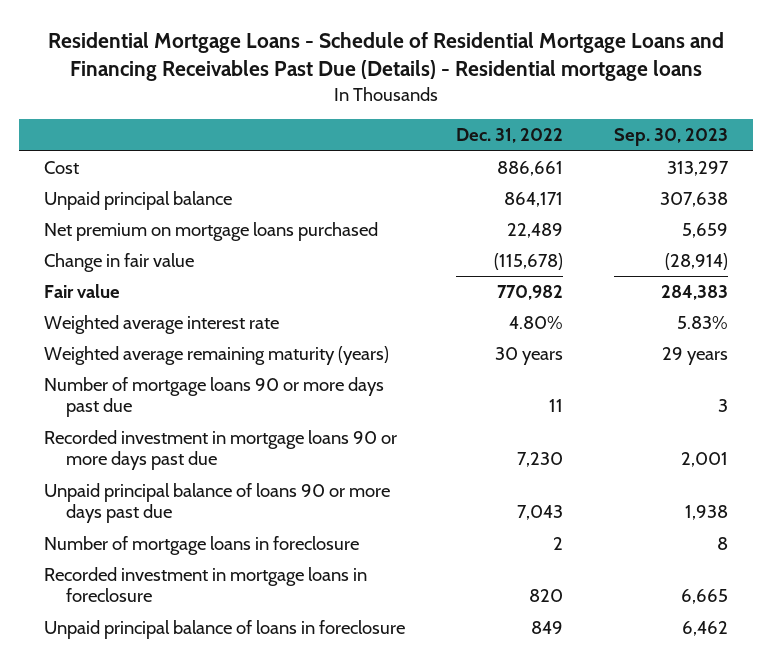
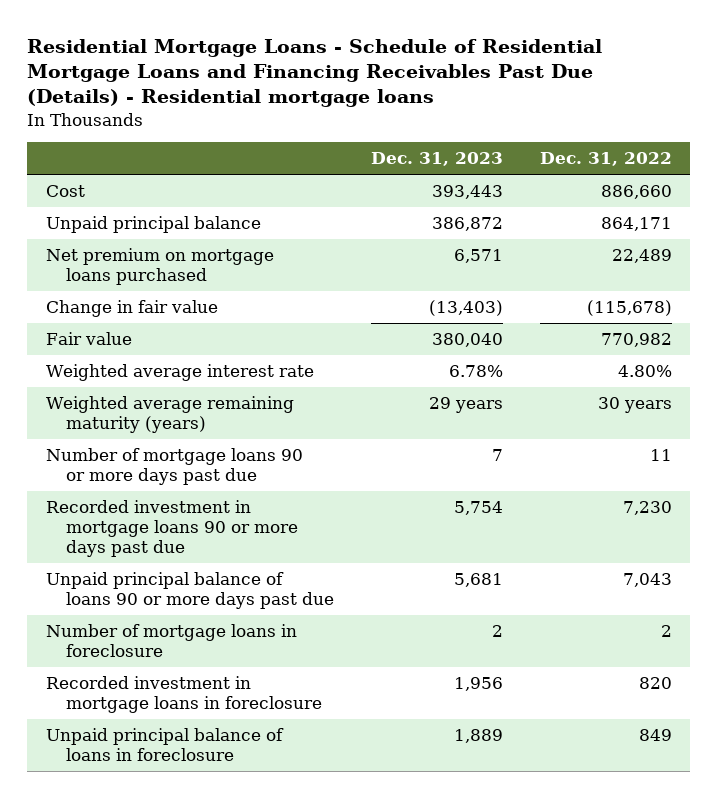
- | Dec. 31, 2022 | Sep. 30, 2023
+ | Dec. 31, 2023 | Dec. 31, 2022
- Cost | 886,661 | 313,297
+ Cost | 393,443 | 886,660

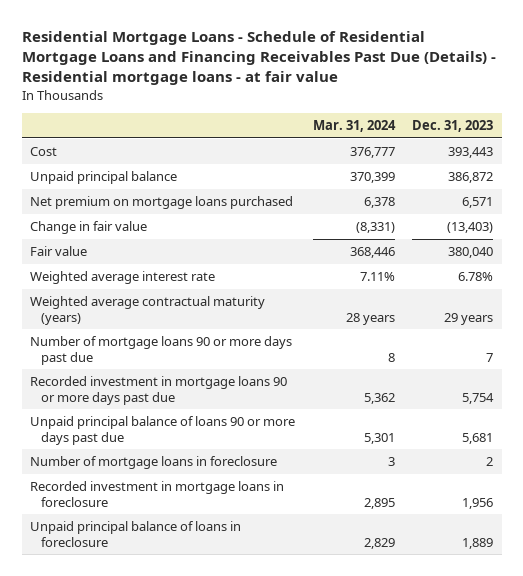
- Residential Mortgage Loans - Schedule of Residential Mortgage Loans and Financing Receivables Past Due (Details) - Residential mortgage loans
+ Residential Mortgage Loans - Schedule of Residential Mortgage Loans and Financing Receivables Past Due (Details) - Residential mortgage loans - at fair value
- | Dec. 31, 2023 | Dec. 31, 2022
+ | Mar. 31, 2024 | Dec. 31, 2023
- Weighted average remaining maturity (years) | 29 years | 30 years
+ Weighted average contractual maturity (years) | 28 years | 29 years

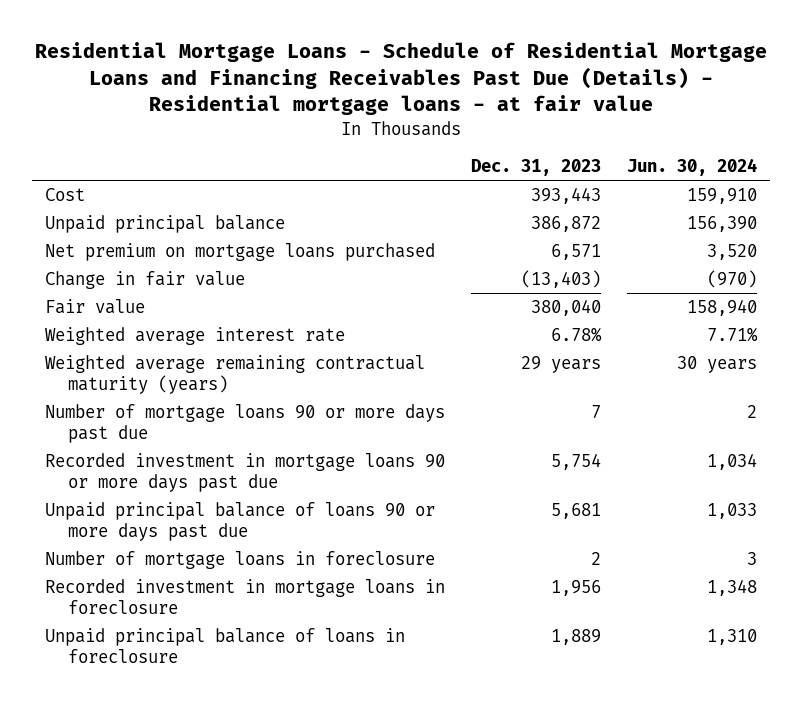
- | Mar. 31, 2024 | Dec. 31, 2023
+ | Dec. 31, 2023 | Jun. 30, 2024
- Weighted average contractual maturity (years) | 28 years | 29 years
+ Weighted average remaining contractual maturity (years) | 29 years | 30 years

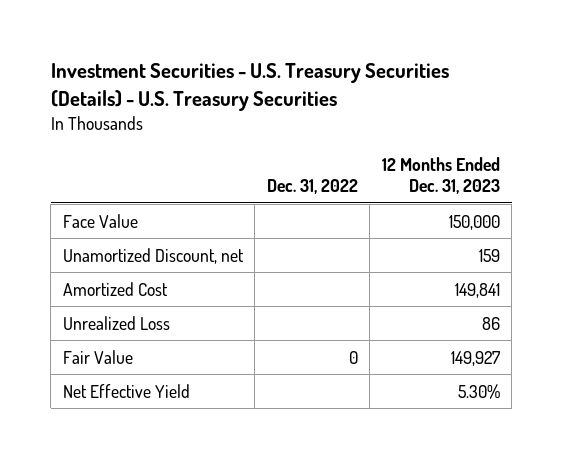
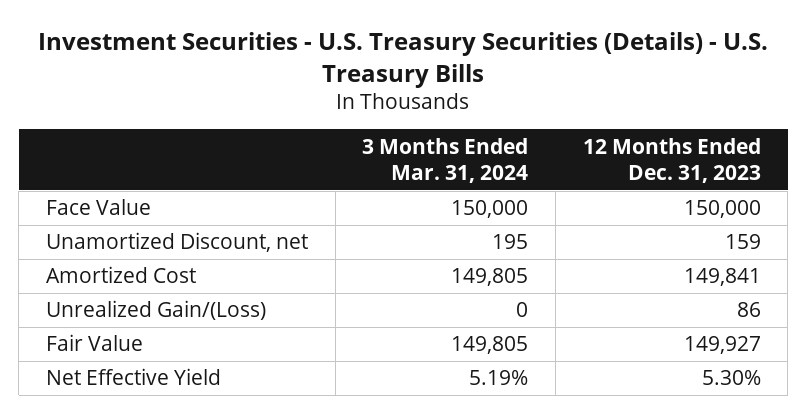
- Investment Securities - U.S. Treasury Securities (Details) - U.S. Treasury Securities
+ Investment Securities - U.S. Treasury Securities (Details) - U.S. Treasury Bills
- | Dec. 31, 2022 | 12 Months Ended Dec. 31, 2023
+ | 3 Months Ended Mar. 31, 2024 | 12 Months Ended Dec. 31, 2023
- Unrealized Loss | | 86
+ Unrealized Gain/(Loss) | 0 | 86

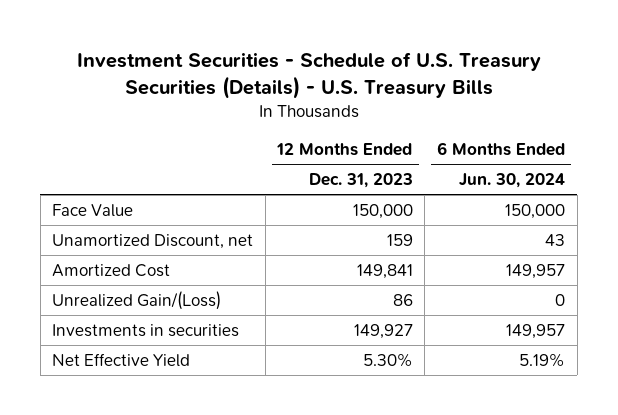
- Investment Securities - U.S. Treasury Securities (Details) - U.S. Treasury Bills
+ Investment Securities - Schedule of U.S. Treasury Securities (Details) - U.S. Treasury Bills
- | 3 Months Ended Mar. 31, 2024 | 12 Months Ended Dec. 31, 2023
+ | 12 Months Ended Dec. 31, 2023 | 6 Months Ended Jun. 30, 2024
- Fair Value | 149,805 | 149,927
+ Investments in securities | 149,927 | 149,957

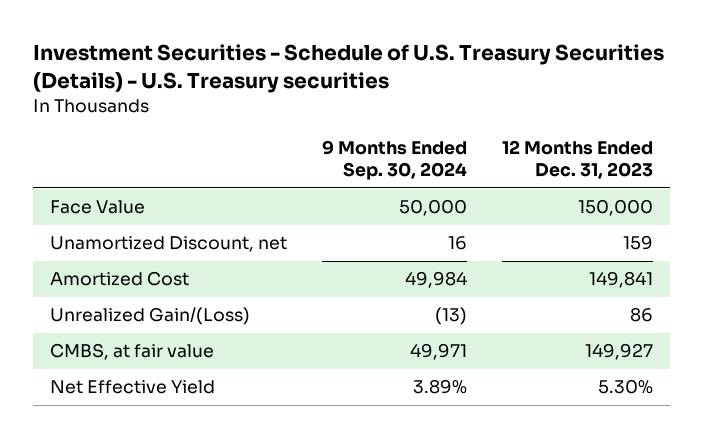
- Investment Securities - Schedule of U.S. Treasury Securities (Details) - U.S. Treasury Bills
+ Investment Securities - Schedule of U.S. Treasury Securities (Details) - U.S. Treasury securities
- | 12 Months Ended Dec. 31, 2023 | 6 Months Ended Jun. 30, 2024
+ | 9 Months Ended Sep. 30, 2024 | 12 Months Ended Dec. 31, 2023
- Investments in securities | 149,927 | 149,957
+ CMBS, at fair value | 49,971 | 149,927

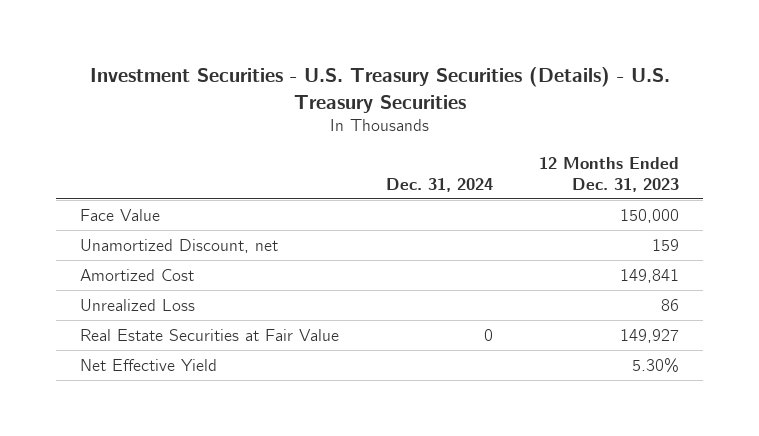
- Investment Securities - Schedule of U.S. Treasury Securities (Details) - U.S. Treasury securities
+ Investment Securities - U.S. Treasury Securities (Details) - U.S. Treasury Securities
- | 9 Months Ended Sep. 30, 2024 | 12 Months Ended Dec. 31, 2023
+ | Dec. 31, 2024 | 12 Months Ended Dec. 31, 2023
- Unrealized Gain/(Loss) | (13) | 86
- CMBS, at fair value | 49,971 | 149,927
+ Unrealized Loss | | 86
+ Real Estate Securities at Fair Value | 0 | 149,927

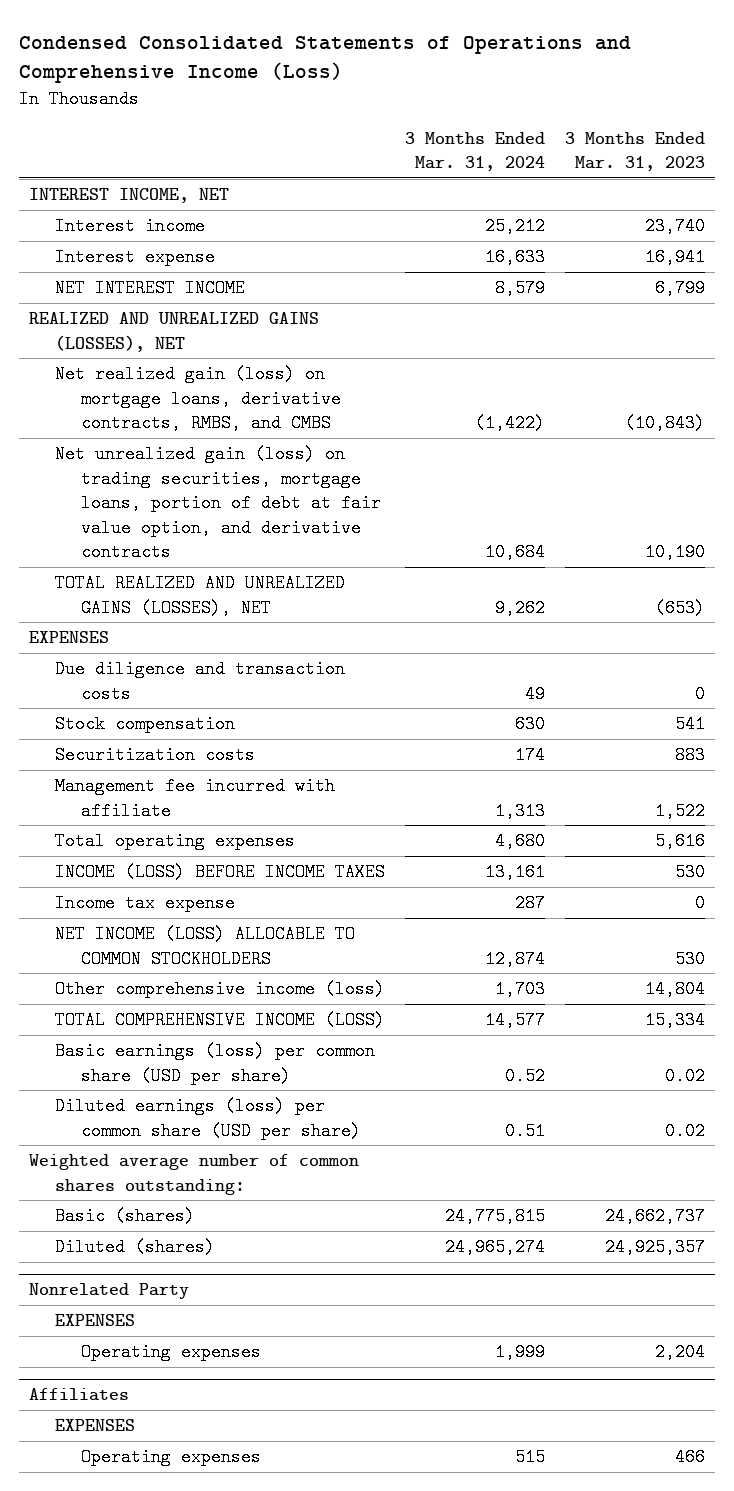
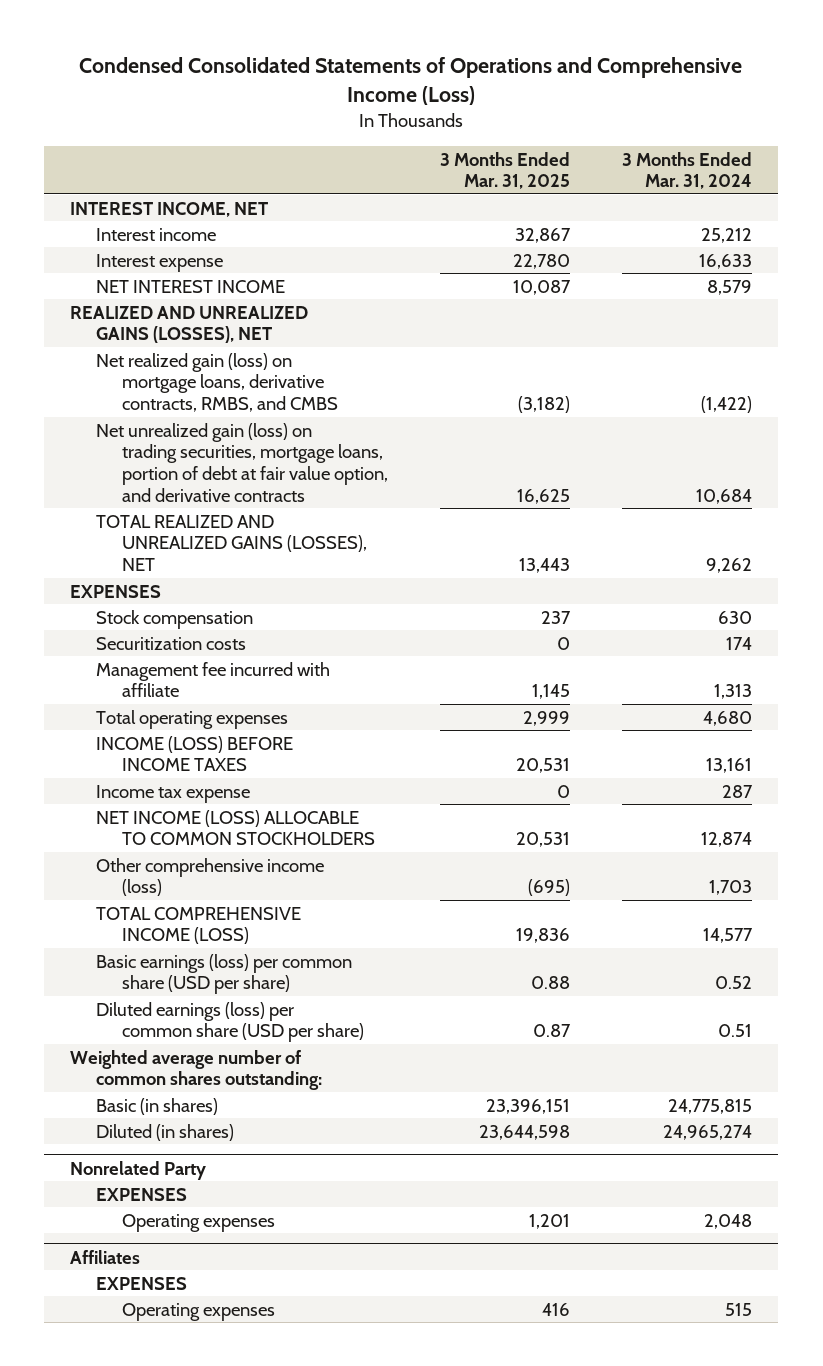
- | 3 Months Ended Mar. 31, 2024 | 3 Months Ended Mar. 31, 2023
+ | 3 Months Ended Mar. 31, 2025 | 3 Months Ended Mar. 31, 2024
- Due diligence and transaction costs | 49 | 0
- Basic (shares) | 24,775,815 | 24,662,737
- Diluted (shares) | 24,965,274 | 24,925,357
+ Basic (in shares) | 23,396,151 | 24,775,815
+ Diluted (in shares) | 23,644,598 | 24,965,274
@ Nonrelated Party
- Operating expenses | 1,999 | 2,204
+ Operating expenses | 1,201 | 2,048

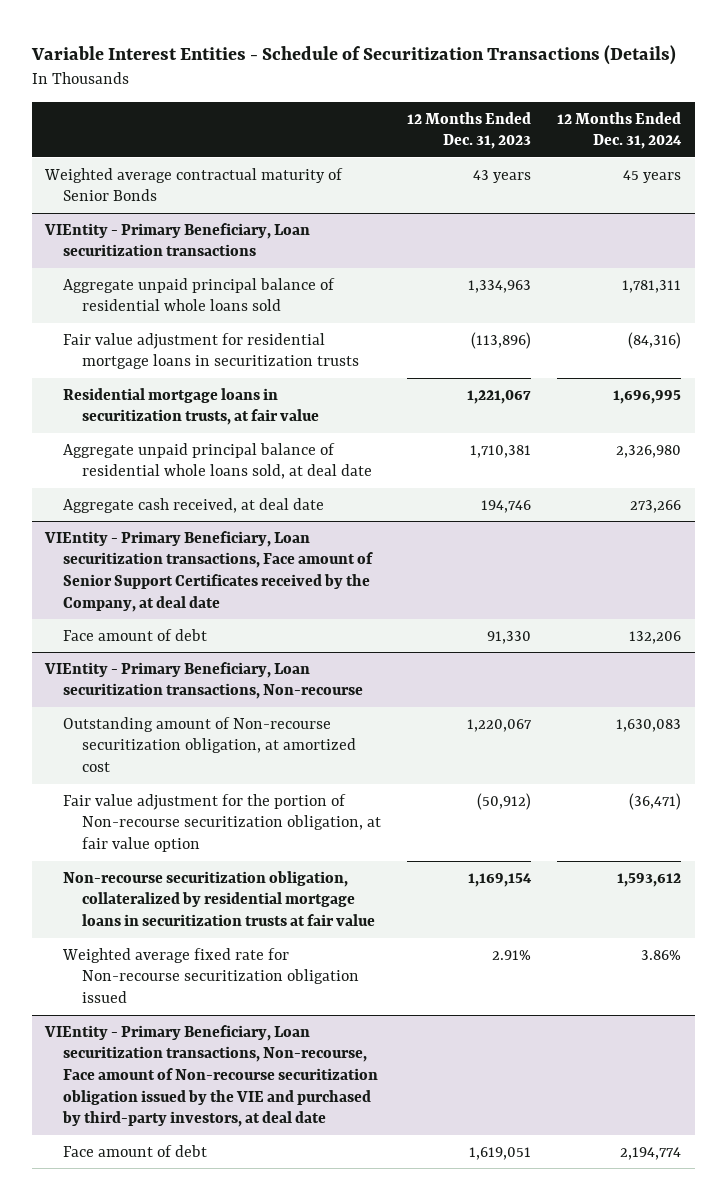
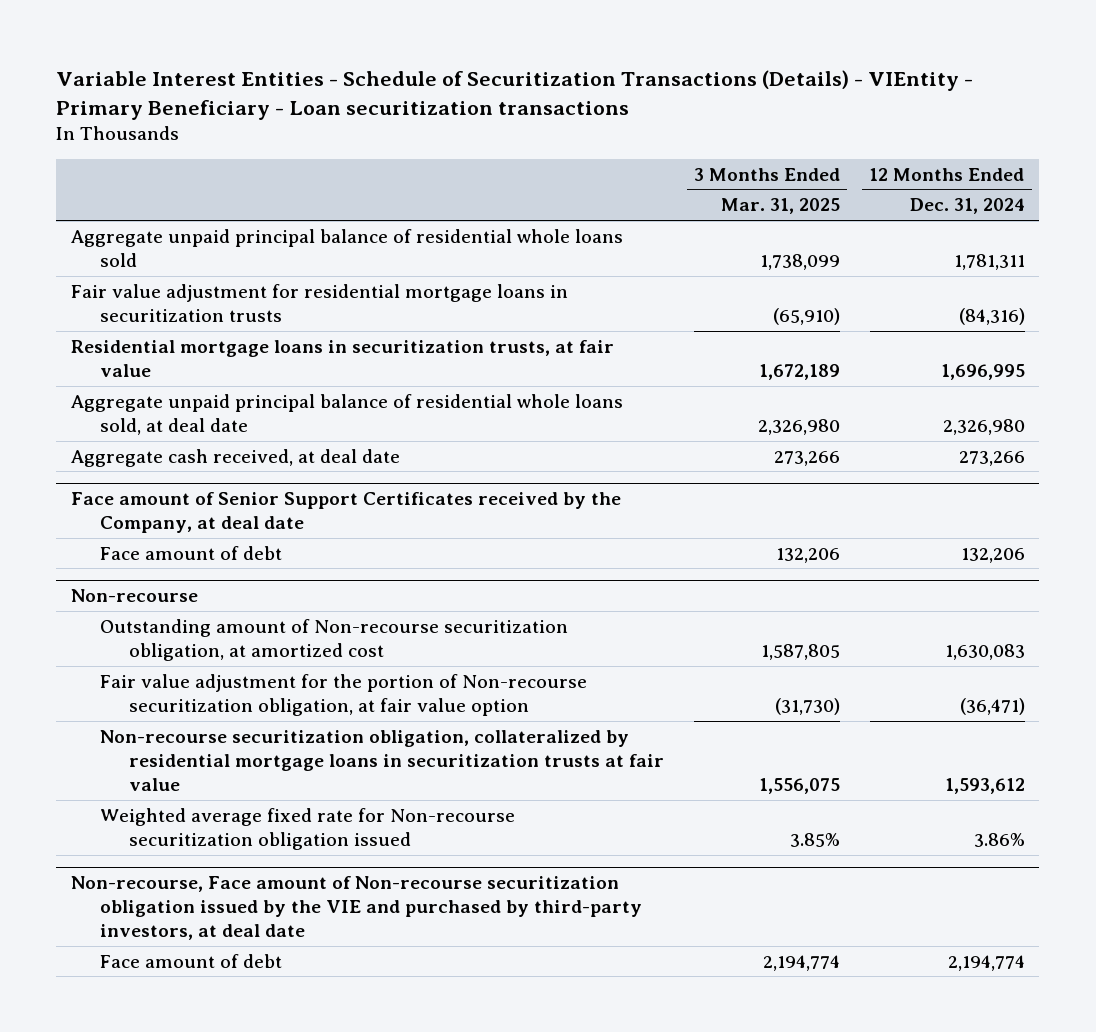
- Variable Interest Entities - Schedule of Securitization Transactions (Details)
+ Variable Interest Entities - Schedule of Securitization Transactions (Details) - VIEntity - Primary Beneficiary - Loan securitization transactions
- | 12 Months Ended Dec. 31, 2023 | 12 Months Ended Dec. 31, 2024
+ | 3 Months Ended Mar. 31, 2025 | 12 Months Ended Dec. 31, 2024
- Weighted average contractual maturity of Senior Bonds | 43 years | 45 years
- VIEntity - Primary Beneficiary, Loan securitization transactions
- VIEntity - Primary Beneficiary, Loan securitization transactions, Face amount of Senior Support Certificates received by the Company, at deal date
+ Face amount of Senior Support Certificates received by the Company, at deal date
- VIEntity - Primary Beneficiary, Loan securitization transactions, Non-recourse
+ Non-recourse
- VIEntity - Primary Beneficiary, Loan securitization transactions, Non-recourse, Face amount of Non-recourse securitization obligation issued by the VIE and purchased by third-party investors, at deal date
+ Non-recourse, Face amount of Non-recourse securitization obligation issued by the VIE and purchased by third-party investors, at deal date

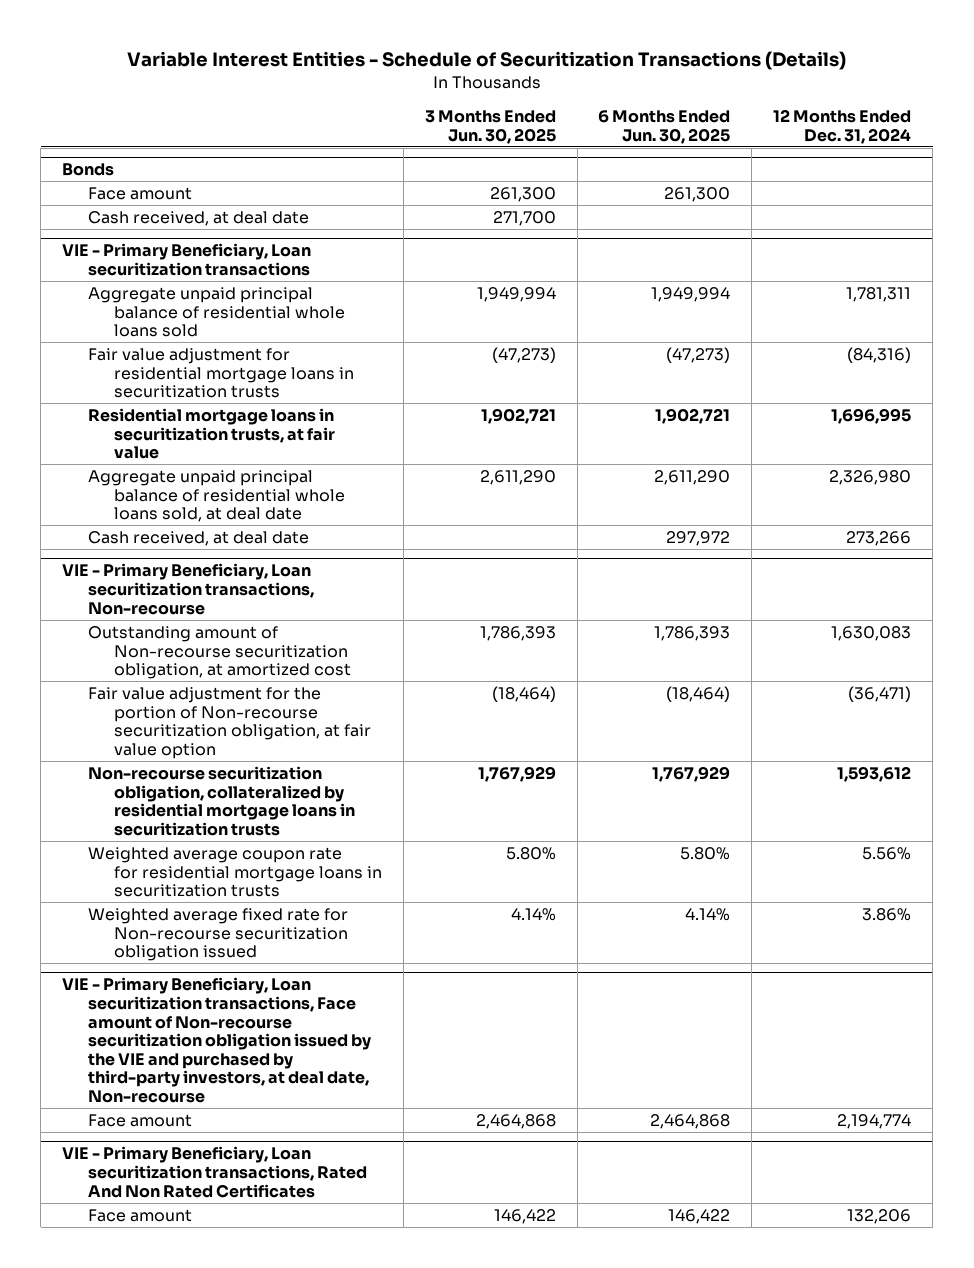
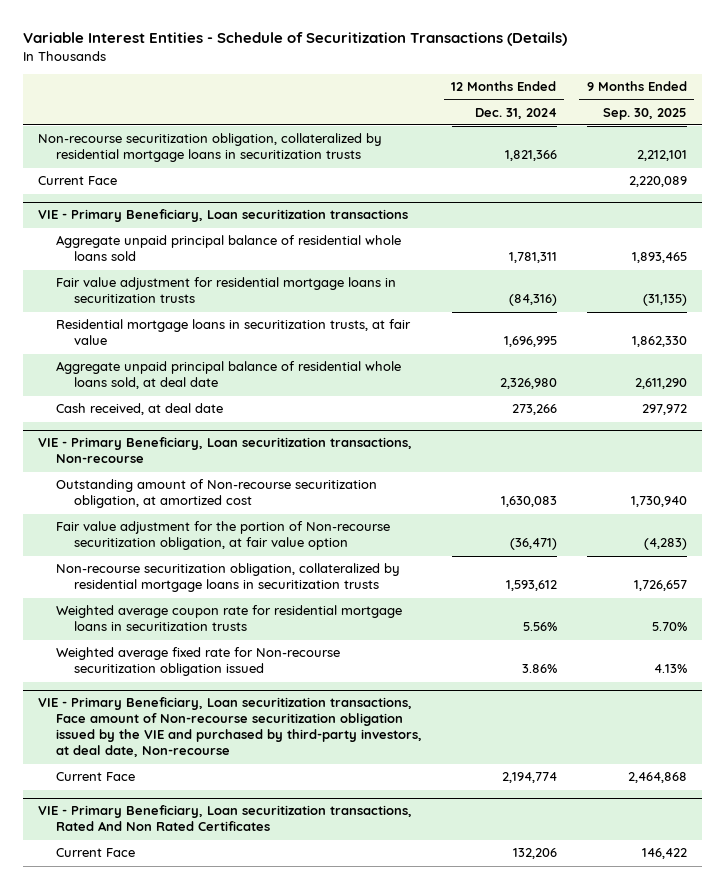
- | 3 Months Ended Jun. 30, 2025 | 6 Months Ended Jun. 30, 2025 | 12 Months Ended Dec. 31, 2024
+ | 12 Months Ended Dec. 31, 2024 | 9 Months Ended Sep. 30, 2025
- Bonds
- Face amount | 261,300 | 261,300 |
- Cash received, at deal date | 271,700 | |
+ Non-recourse securitization obligation, collateralized by residential mortgage loans in securitization trusts | 1,821,366 | 2,212,101
+ Current Face | | 2,220,089
@ VIE - Primary Beneficiary, Loan securitization transactions, Face amount of Non-recourse securitization obligation issued by the VIE and purchased by third-party investors, at deal date, Non-recourse
- Face amount | 2,464,868 | 2,464,868 | 2,194,774
+ Current Face | 2,194,774 | 2,464,868
@ VIE - Primary Beneficiary, Loan securitization transactions, Rated And Non Rated Certificates
- Face amount | 146,422 | 146,422 | 132,206
+ Current Face | 132,206 | 146,422

